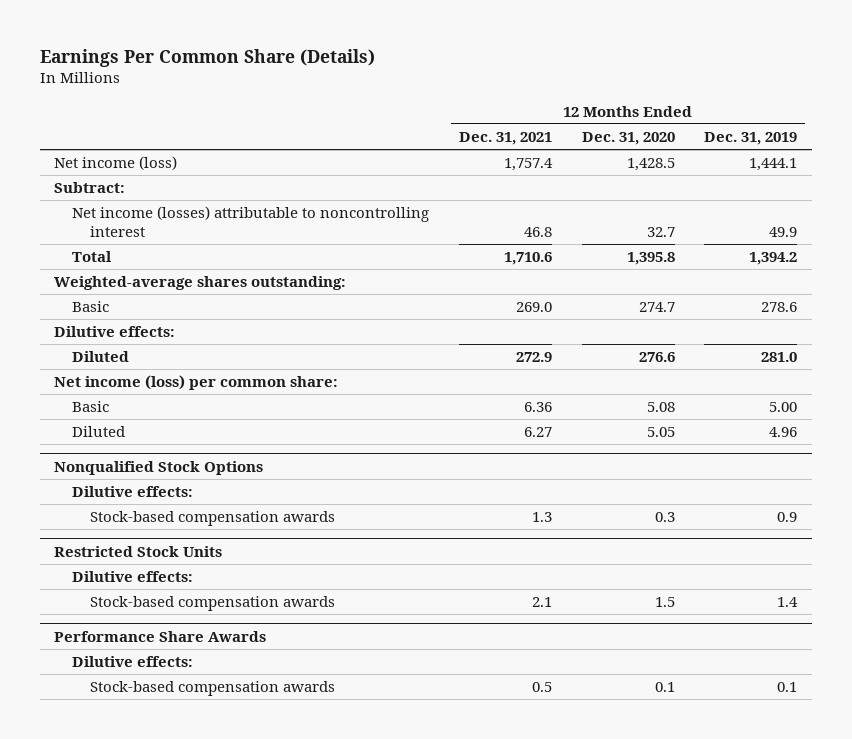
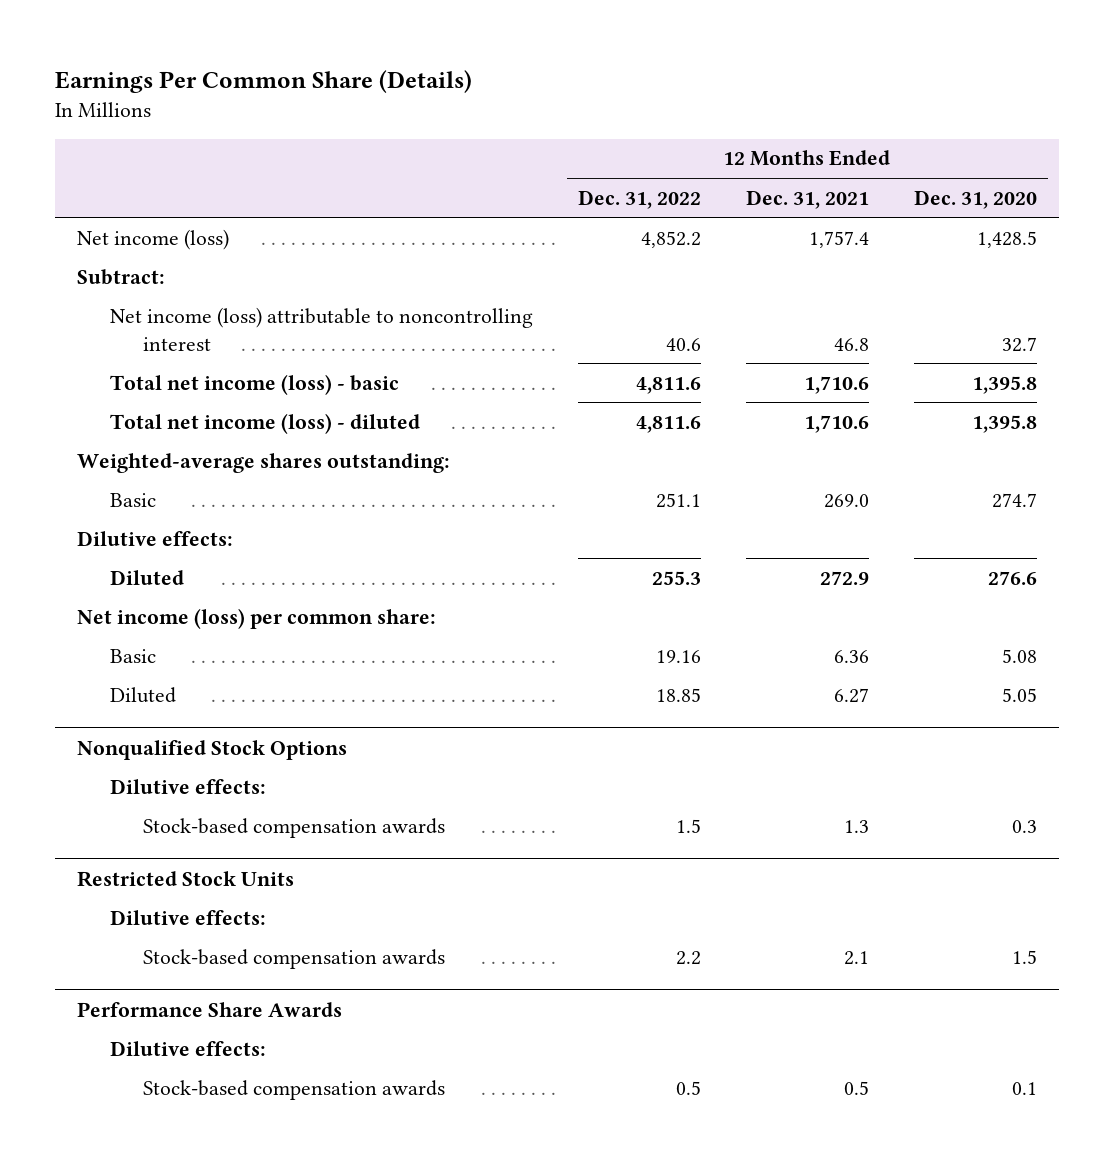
- | 12 Months Ended Dec. 31, 2021 | 12 Months Ended Dec. 31, 2020 | 12 Months Ended Dec. 31, 2019
+ | 12 Months Ended Dec. 31, 2022 | 12 Months Ended Dec. 31, 2021 | 12 Months Ended Dec. 31, 2020
- Net income (losses) attributable to noncontrolling interest | 46.8 | 32.7 | 49.9
- Total | 1,710.6 | 1,395.8 | 1,394.2
+ Net income (loss) attributable to noncontrolling interest | 40.6 | 46.8 | 32.7
+ Total net income (loss) - basic | 4,811.6 | 1,710.6 | 1,395.8
+ Total net income (loss) - diluted | 4,811.6 | 1,710.6 | 1,395.8

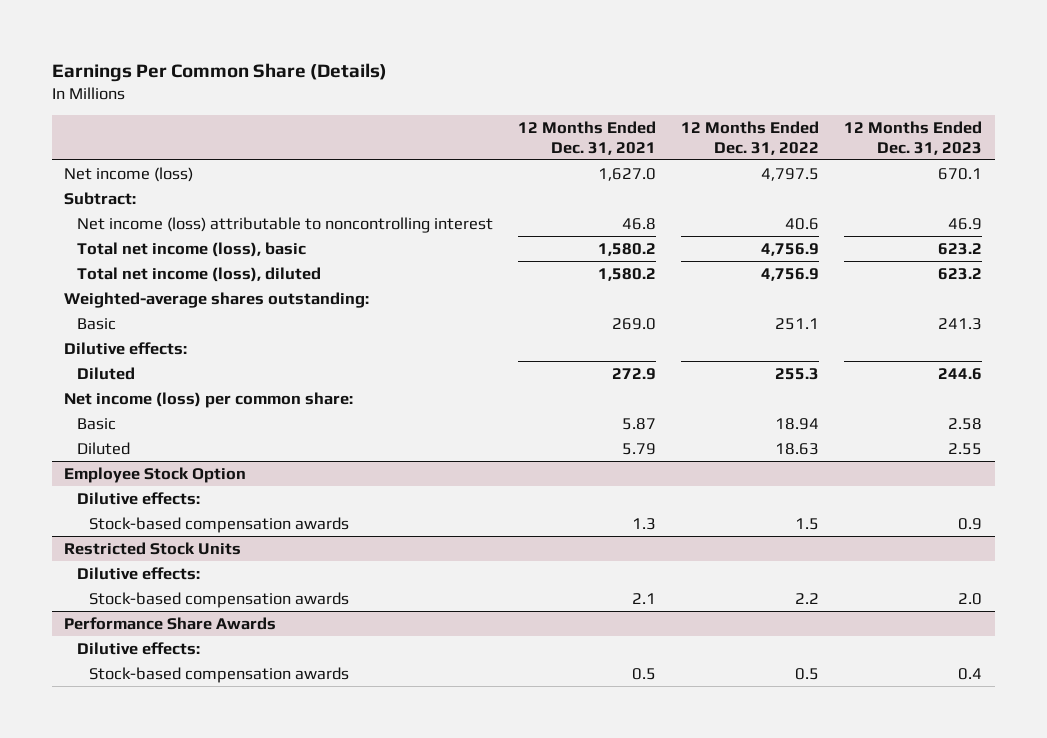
- | 12 Months Ended Dec. 31, 2022 | 12 Months Ended Dec. 31, 2021 | 12 Months Ended Dec. 31, 2020
+ | 12 Months Ended Dec. 31, 2021 | 12 Months Ended Dec. 31, 2022 | 12 Months Ended Dec. 31, 2023
- Net income (loss) | 4,852.2 | 1,757.4 | 1,428.5
+ Net income (loss) | 1,627.0 | 4,797.5 | 670.1
- Total net income (loss) - basic | 4,811.6 | 1,710.6 | 1,395.8
- Total net income (loss) - diluted | 4,811.6 | 1,710.6 | 1,395.8
+ Total net income (loss), basic | 1,580.2 | 4,756.9 | 623.2
+ Total net income (loss), diluted | 1,580.2 | 4,756.9 | 623.2
- Basic | 19.16 | 6.36 | 5.08
- Diluted | 18.85 | 6.27 | 5.05
- Nonqualified Stock Options
+ Basic | 5.87 | 18.94 | 2.58
+ Diluted | 5.79 | 18.63 | 2.55
+ Employee Stock Option

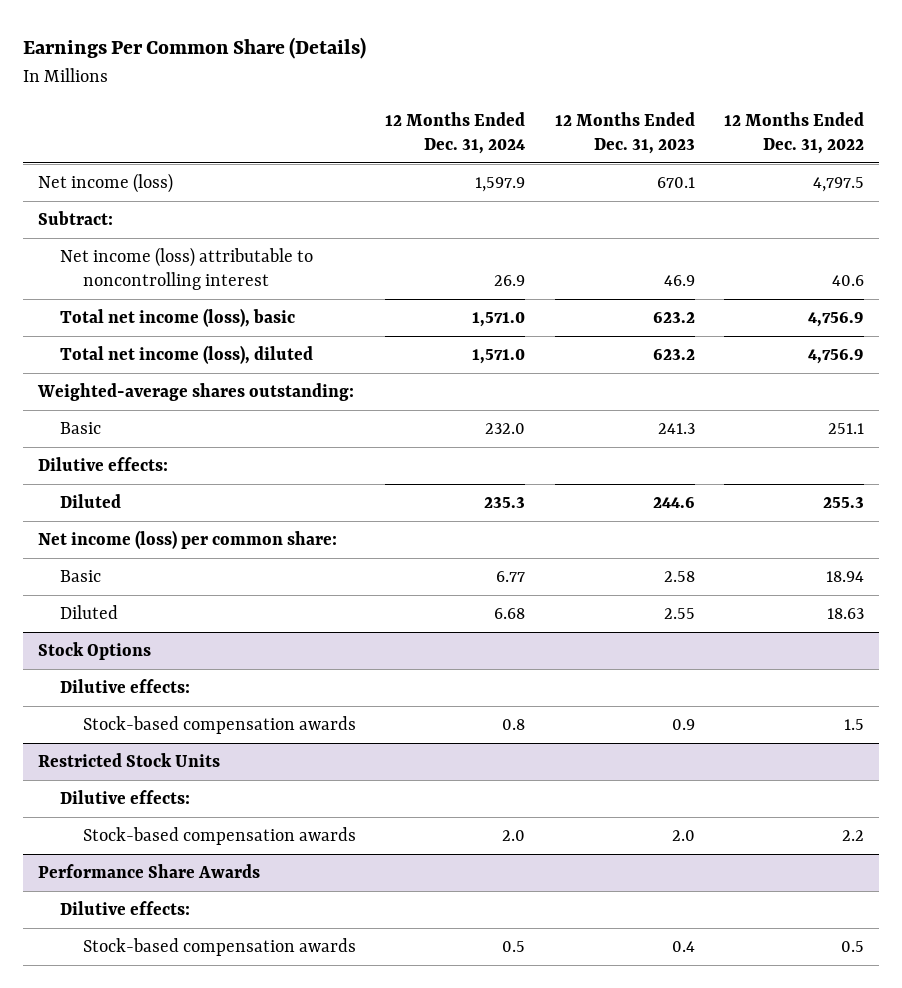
- | 12 Months Ended Dec. 31, 2021 | 12 Months Ended Dec. 31, 2022 | 12 Months Ended Dec. 31, 2023
+ | 12 Months Ended Dec. 31, 2024 | 12 Months Ended Dec. 31, 2023 | 12 Months Ended Dec. 31, 2022
- Employee Stock Option
+ Stock Options

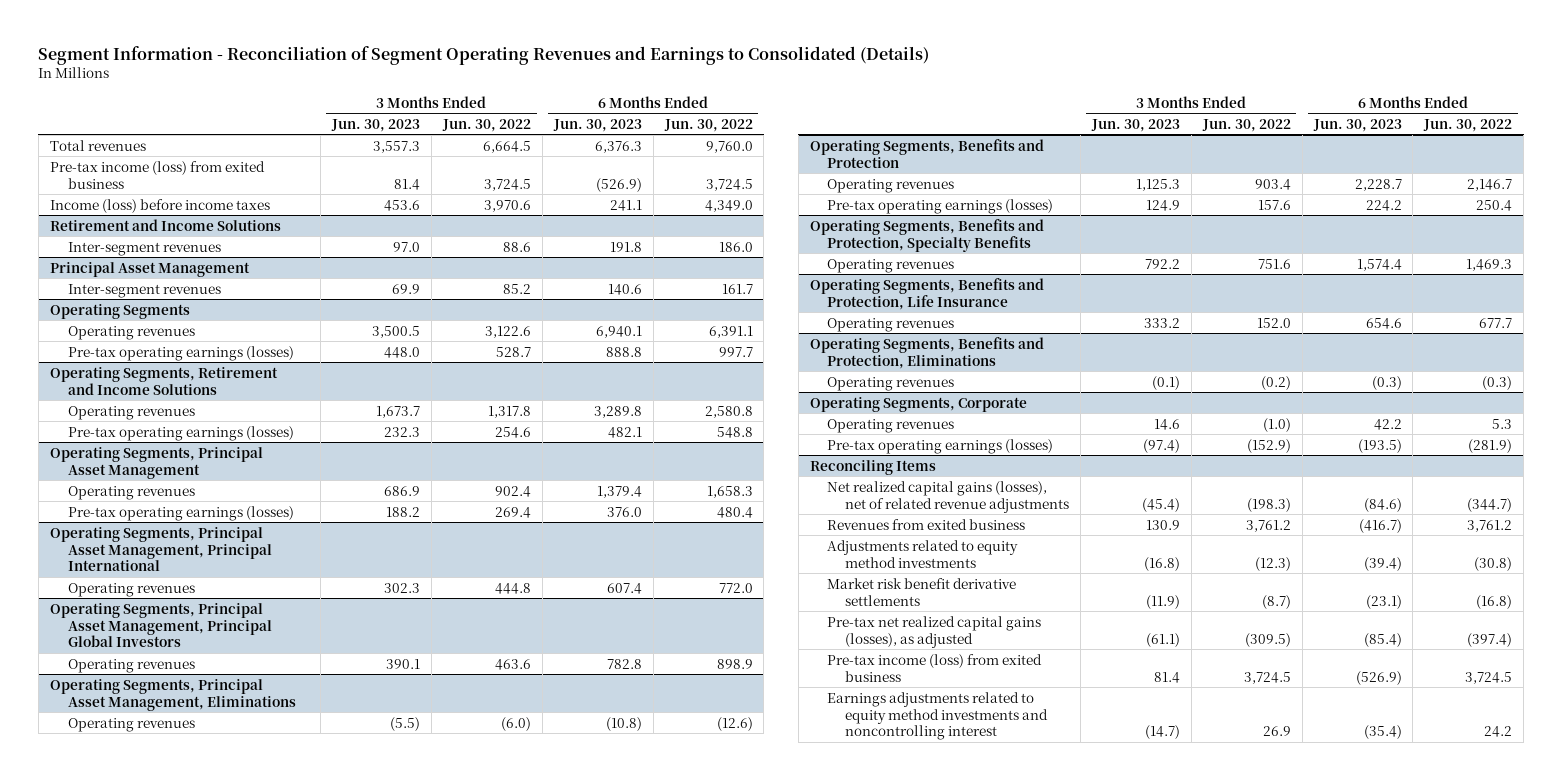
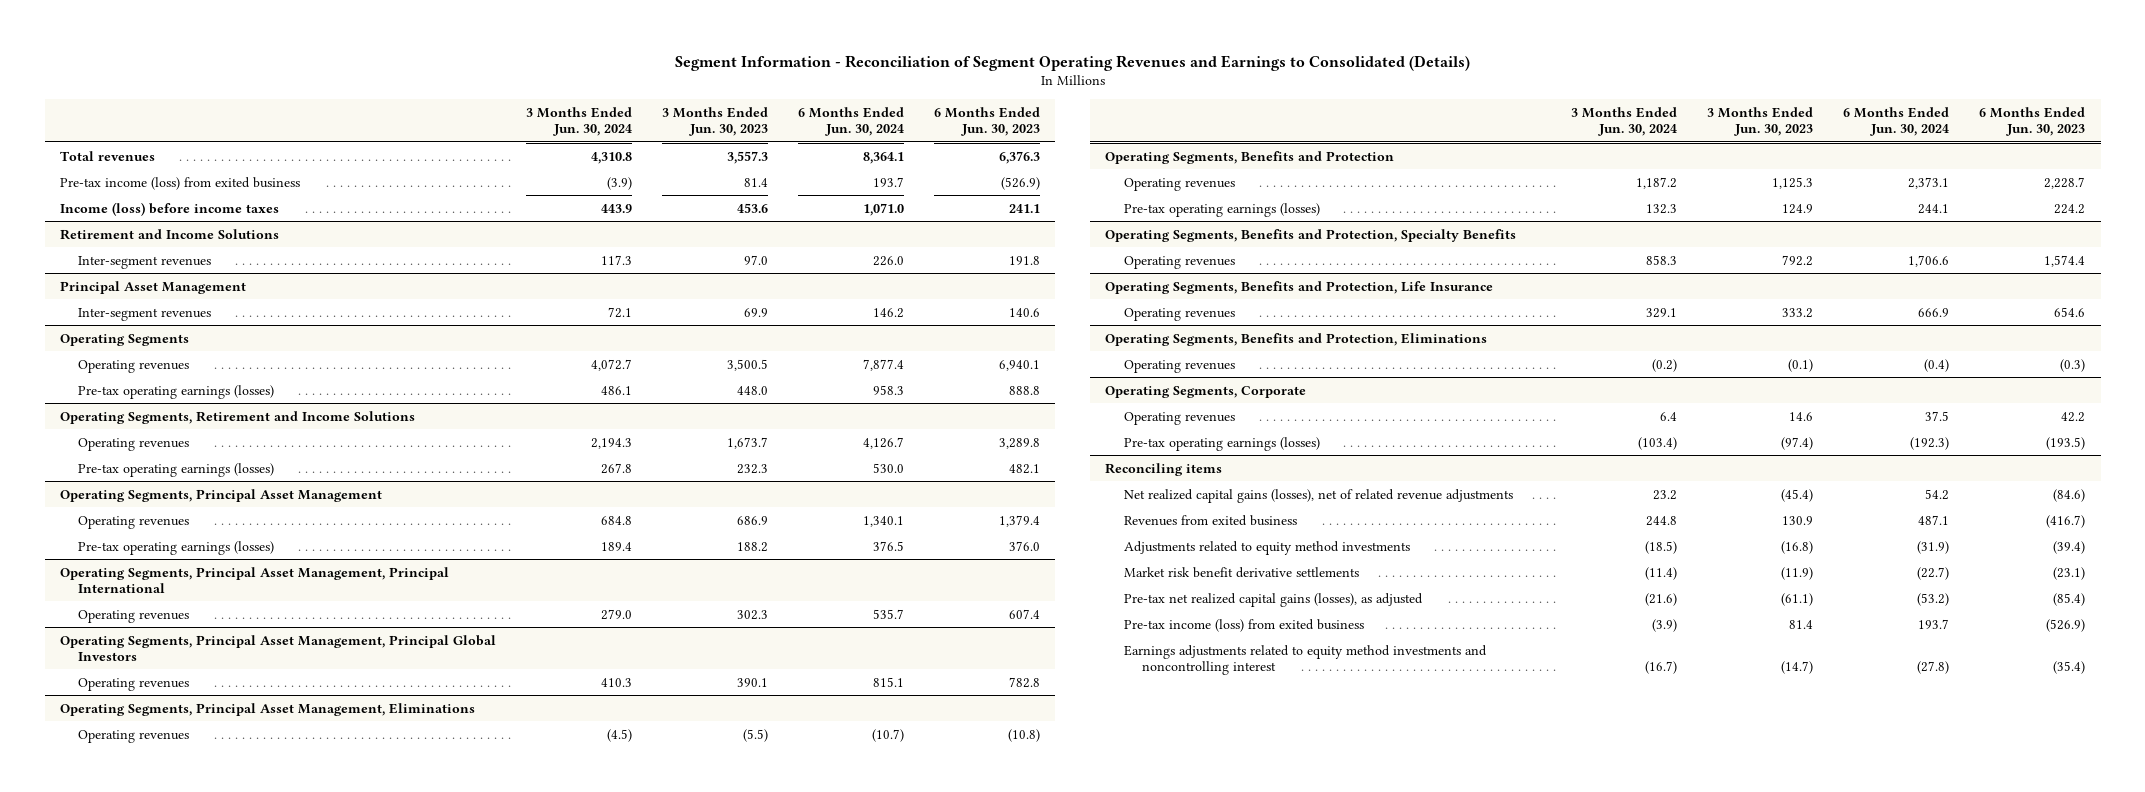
- | 3 Months Ended Jun. 30, 2023 | 3 Months Ended Jun. 30, 2022 | 6 Months Ended Jun. 30, 2023 | 6 Months Ended Jun. 30, 2022
+ | 3 Months Ended Jun. 30, 2024 | 3 Months Ended Jun. 30, 2023 | 6 Months Ended Jun. 30, 2024 | 6 Months Ended Jun. 30, 2023
- Reconciling Items
+ Reconciling items

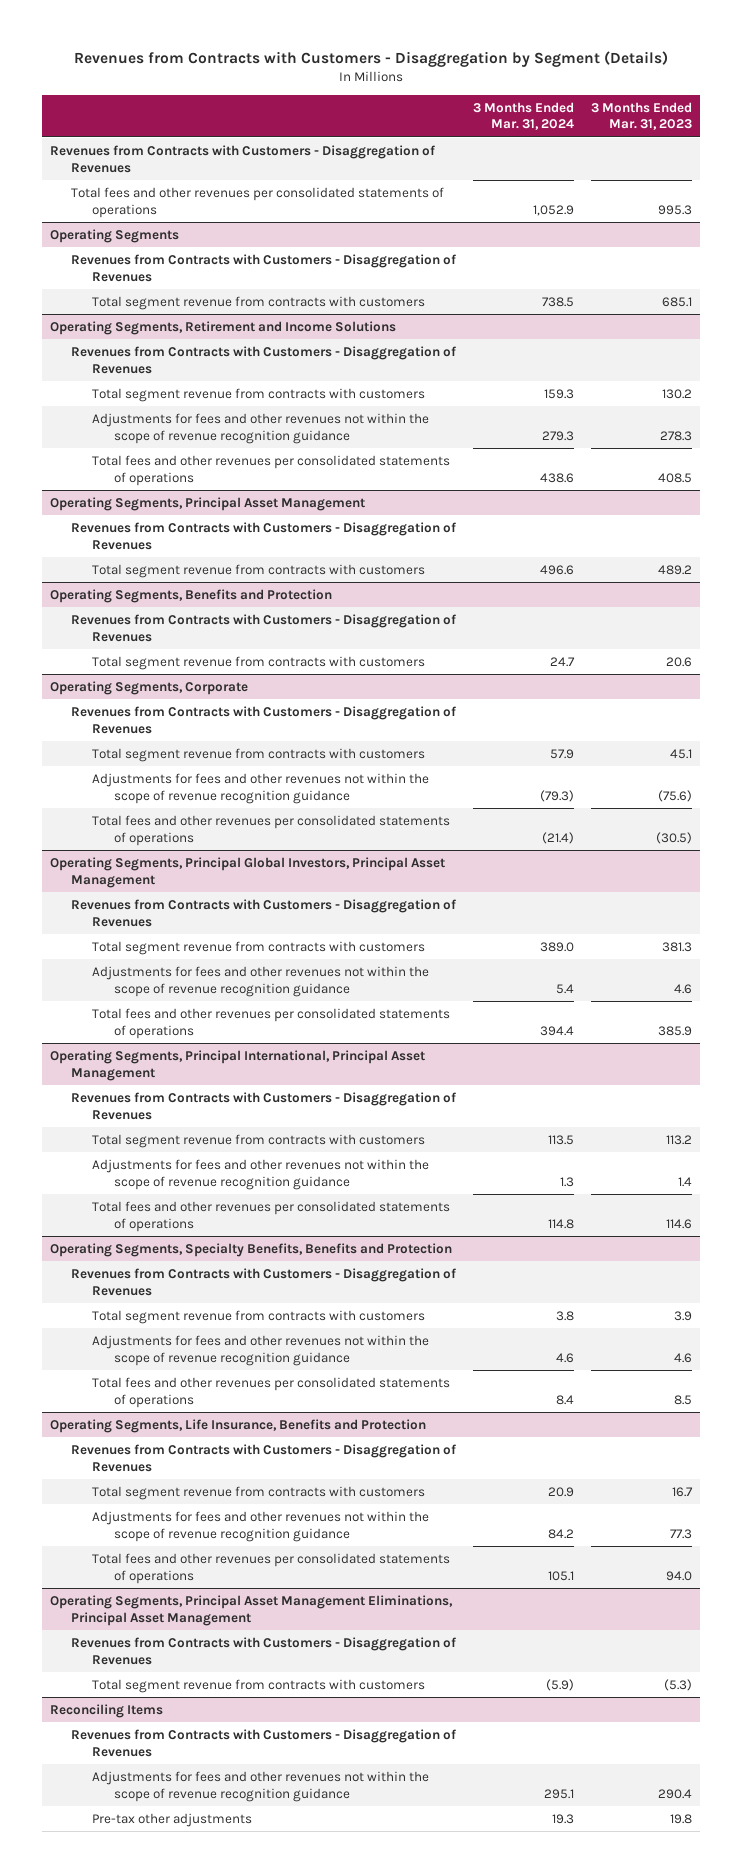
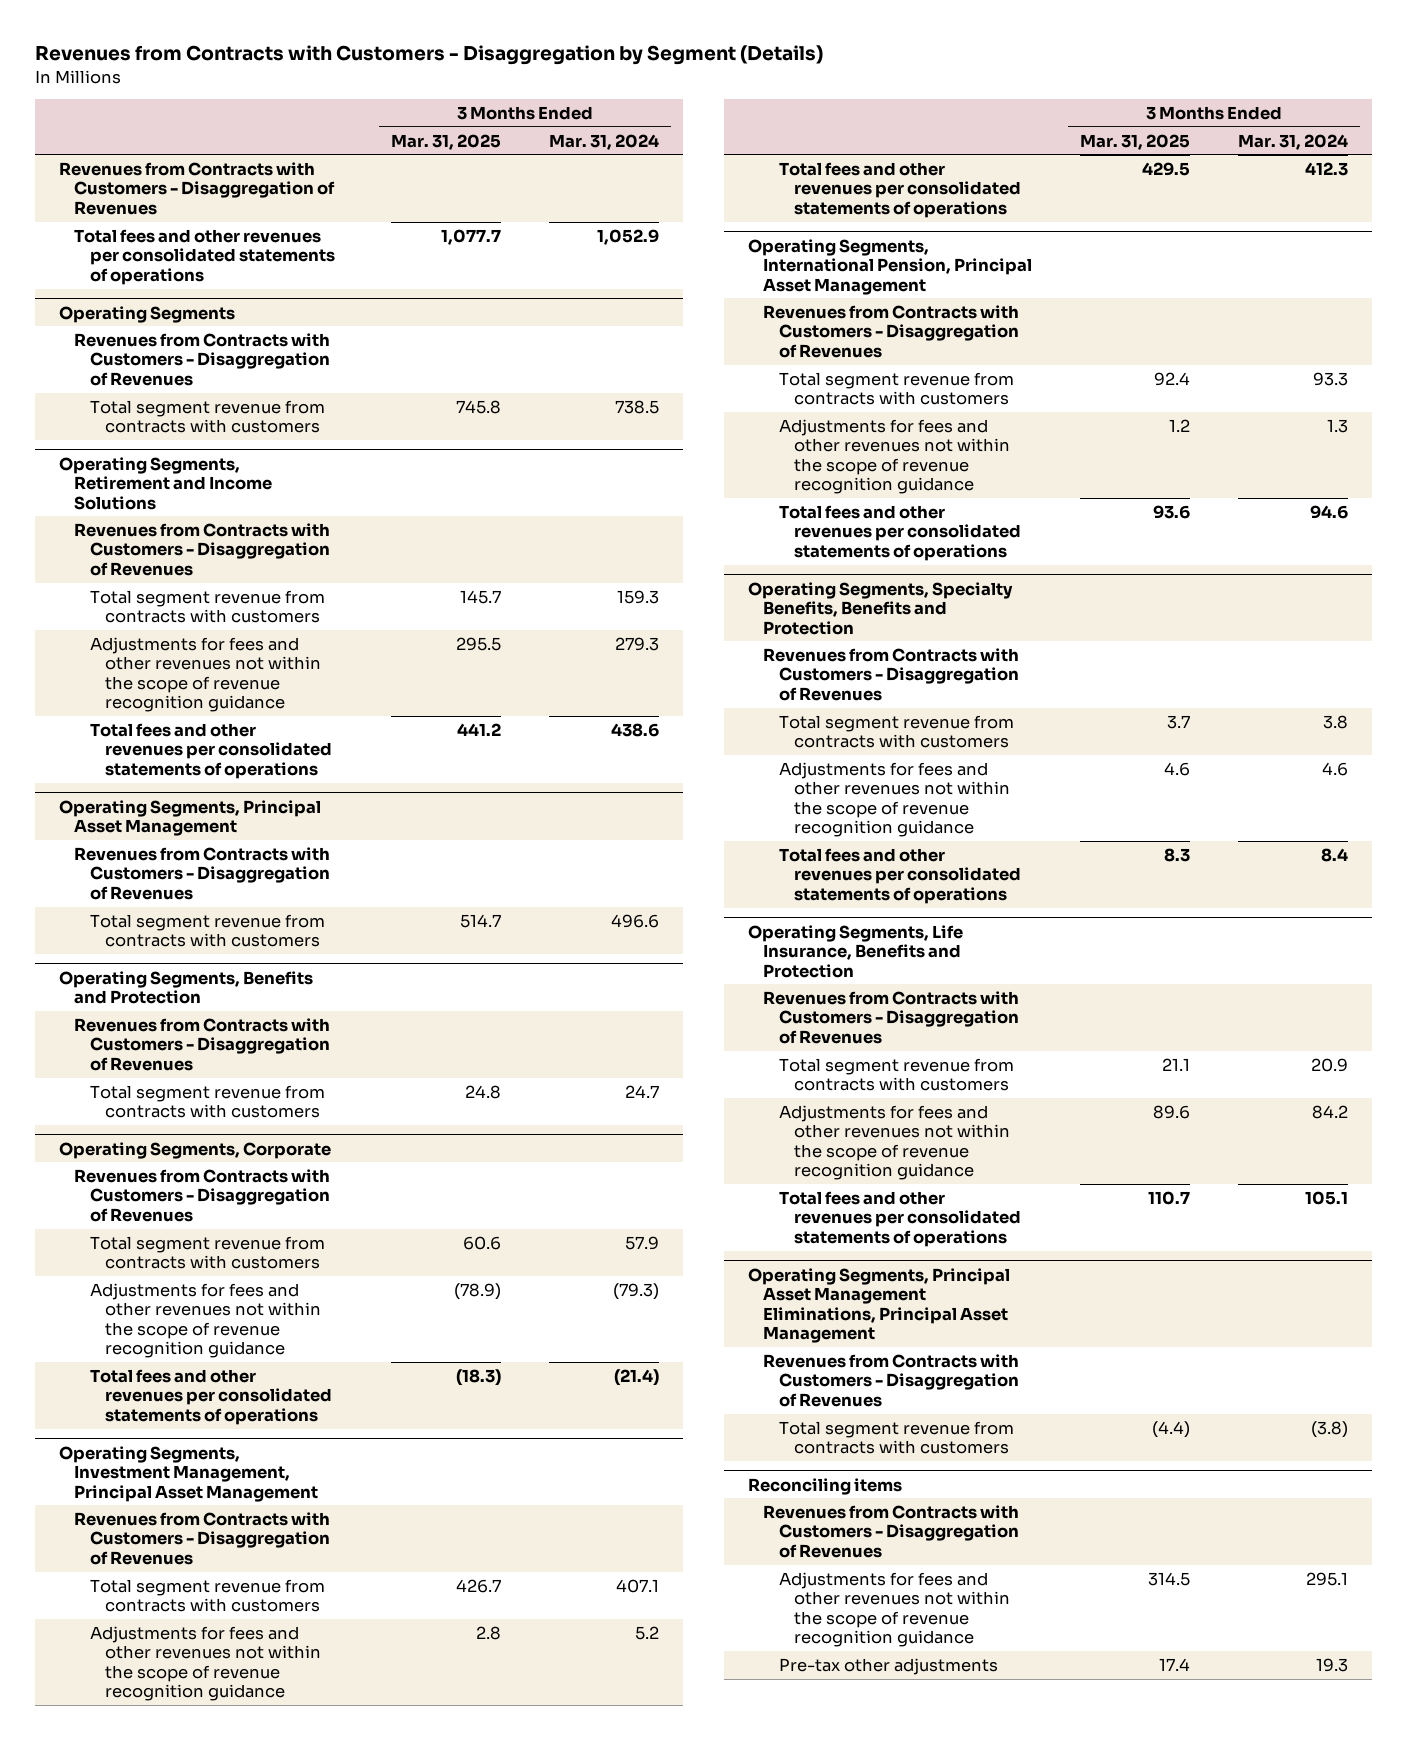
- | 3 Months Ended Mar. 31, 2024 | 3 Months Ended Mar. 31, 2023
+ | 3 Months Ended Mar. 31, 2025 | 3 Months Ended Mar. 31, 2024
- Operating Segments, Principal Global Investors, Principal Asset Management
+ Operating Segments, Investment Management, Principal Asset Management
- Total segment revenue from contracts with customers | 389.0 | 381.3
- Adjustments for fees and other revenues not within the scope of revenue recognition guidance | 5.4 | 4.6
- Total fees and other revenues per consolidated statements of operations | 394.4 | 385.9
- Operating Segments, Principal International, Principal Asset Management
+ Total segment revenue from contracts with customers | 426.7 | 407.1
+ Adjustments for fees and other revenues not within the scope of revenue recognition guidance | 2.8 | 5.2
+ Total fees and other revenues per consolidated statements of operations | 429.5 | 412.3
+ Operating Segments, International Pension, Principal Asset Management
- Total segment revenue from contracts with customers | 113.5 | 113.2
+ Total segment revenue from contracts with customers | 92.4 | 93.3
- Total fees and other revenues per consolidated statements of operations | 114.8 | 114.6
+ Total fees and other revenues per consolidated statements of operations | 93.6 | 94.6
@ Operating Segments, Principal Asset Management Eliminations, Principal Asset Management
- Total segment revenue from contracts with customers | (5.9) | (5.3)
- Reconciling Items
@ Operating Segments, Principal Asset Management Eliminations, Principal Asset Management
+ Total segment revenue from contracts with customers | (4.4) | (3.8)
+ Reconciling items

